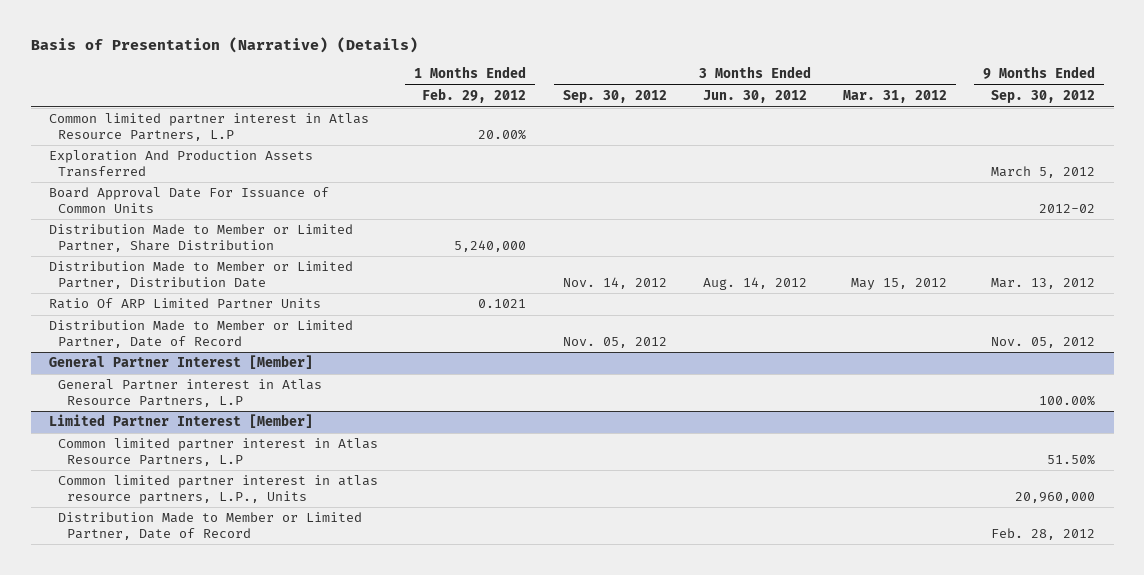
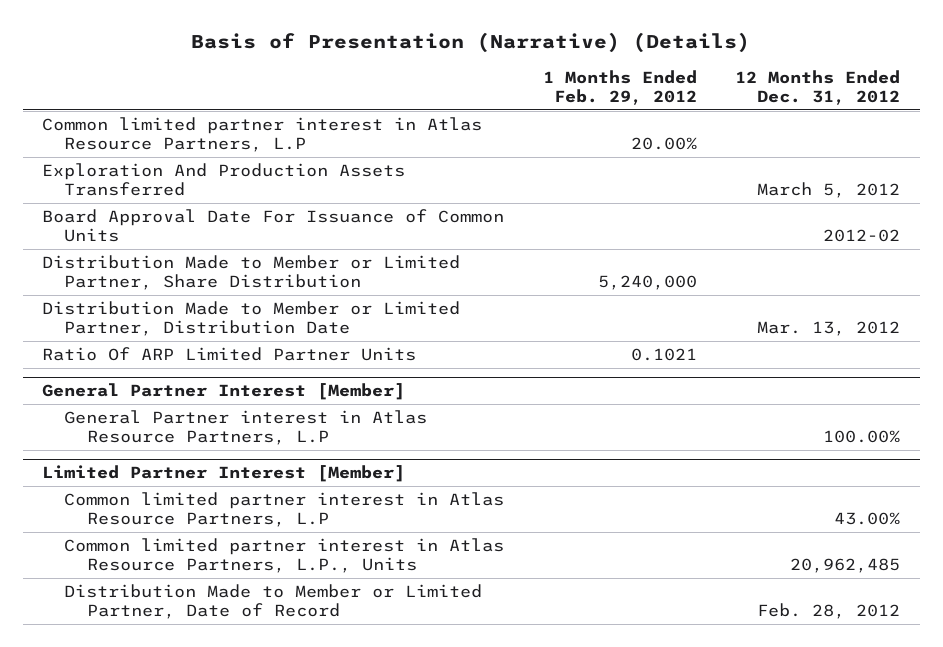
- | 1 Months Ended Feb. 29, 2012 | 3 Months Ended Sep. 30, 2012 | 3 Months Ended Jun. 30, 2012 | 3 Months Ended Mar. 31, 2012 | 9 Months Ended Sep. 30, 2012
+ | 1 Months Ended Feb. 29, 2012 | 12 Months Ended Dec. 31, 2012
- Distribution Made to Member or Limited Partner, Date of Record | | Nov. 05, 2012 | | | Nov. 05, 2012
@ Limited Partner Interest [Member]
- Common limited partner interest in atlas resource partners, L.P., Units | | | | | 20,960,000
+ Common limited partner interest in Atlas Resource Partners, L.P., Units | | 20,962,485

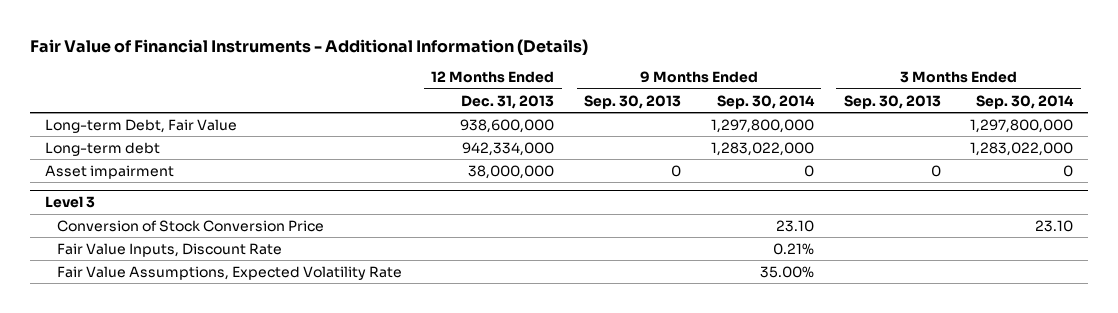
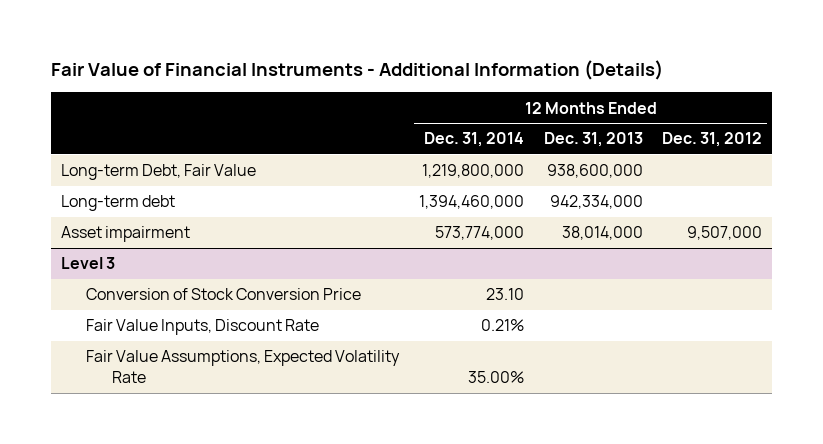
- | 12 Months Ended Dec. 31, 2013 | 9 Months Ended Sep. 30, 2013 | 9 Months Ended Sep. 30, 2014 | 3 Months Ended Sep. 30, 2013 | 3 Months Ended Sep. 30, 2014
+ | 12 Months Ended Dec. 31, 2014 | 12 Months Ended Dec. 31, 2013 | 12 Months Ended Dec. 31, 2012
- Asset impairment | 38,000,000 | 0 | 0 | 0 | 0
+ Asset impairment | 573,774,000 | 38,014,000 | 9,507,000

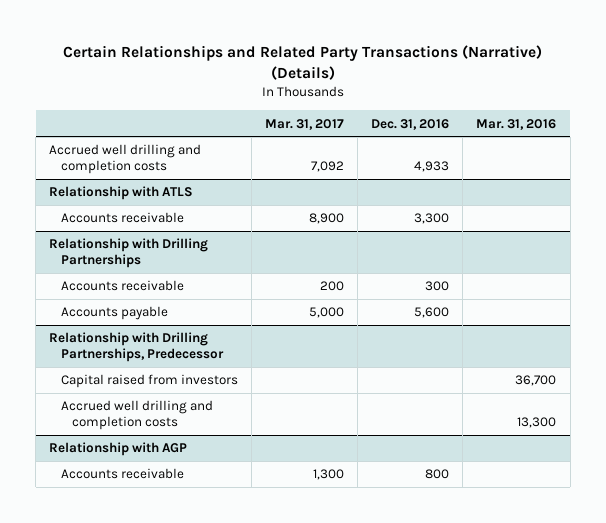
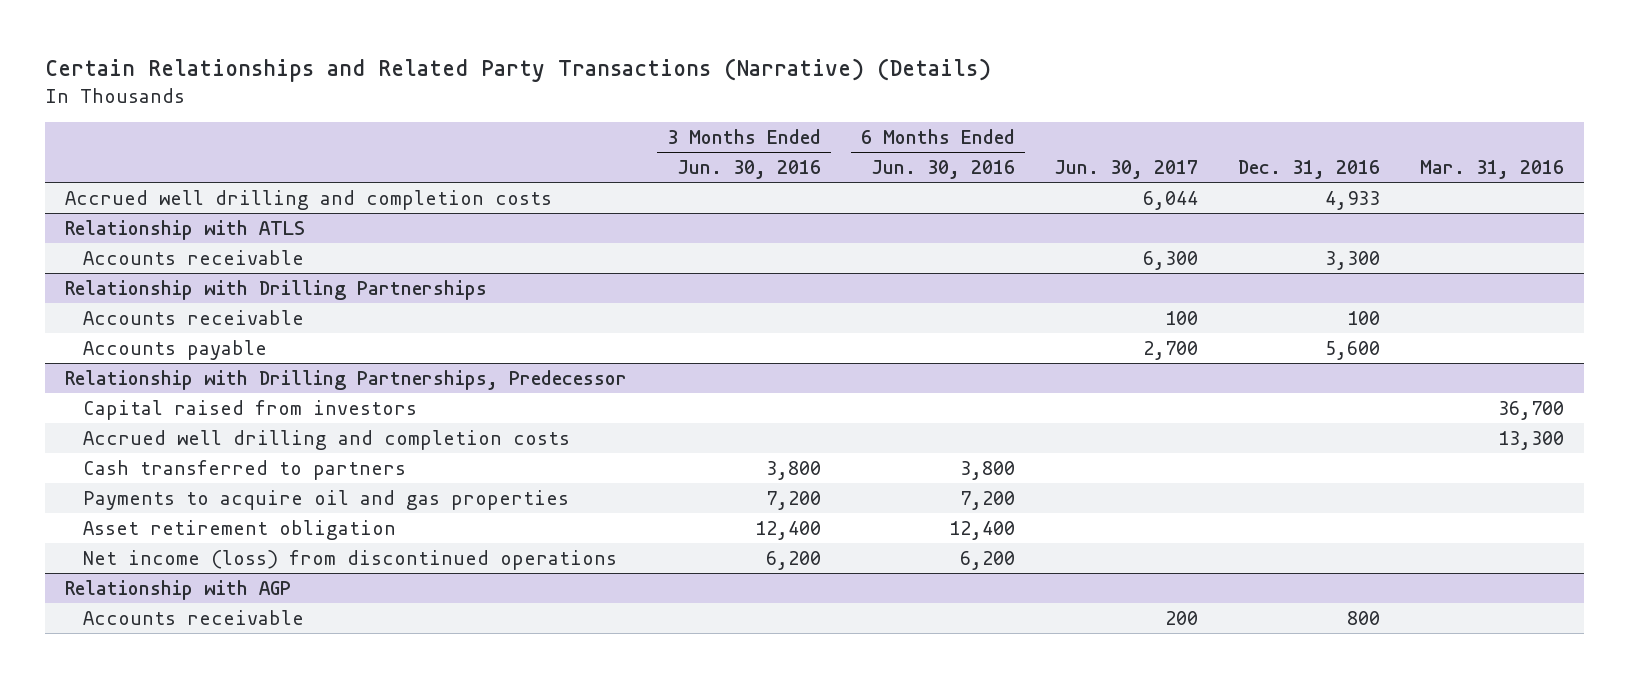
- | Mar. 31, 2017 | Dec. 31, 2016 | Mar. 31, 2016
+ | 3 Months Ended Jun. 30, 2016 | 6 Months Ended Jun. 30, 2016 | Jun. 30, 2017 | Dec. 31, 2016 | Mar. 31, 2016
@ Relationship with Drilling Partnerships
- Accounts receivable | 200 | 300 |
+ Accounts receivable | | | 100 | 100 |
@ Relationship with Drilling Partnerships, Predecessor
+ Cash transferred to partners | 3,800 | 3,800 | | |
+ Payments to acquire oil and gas properties | 7,200 | 7,200 | | |
+ Asset retirement obligation | 12,400 | 12,400 | | |
+ Net income (loss) from discontinued operations | 6,200 | 6,200 | | |

